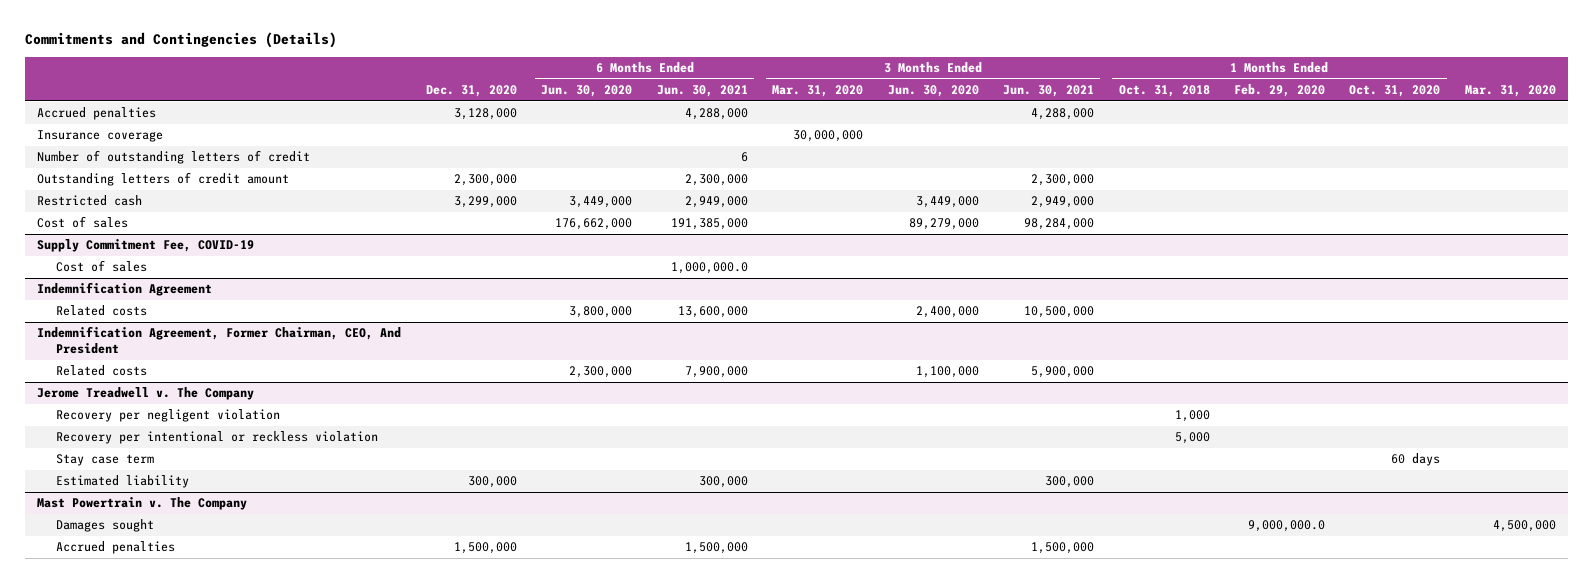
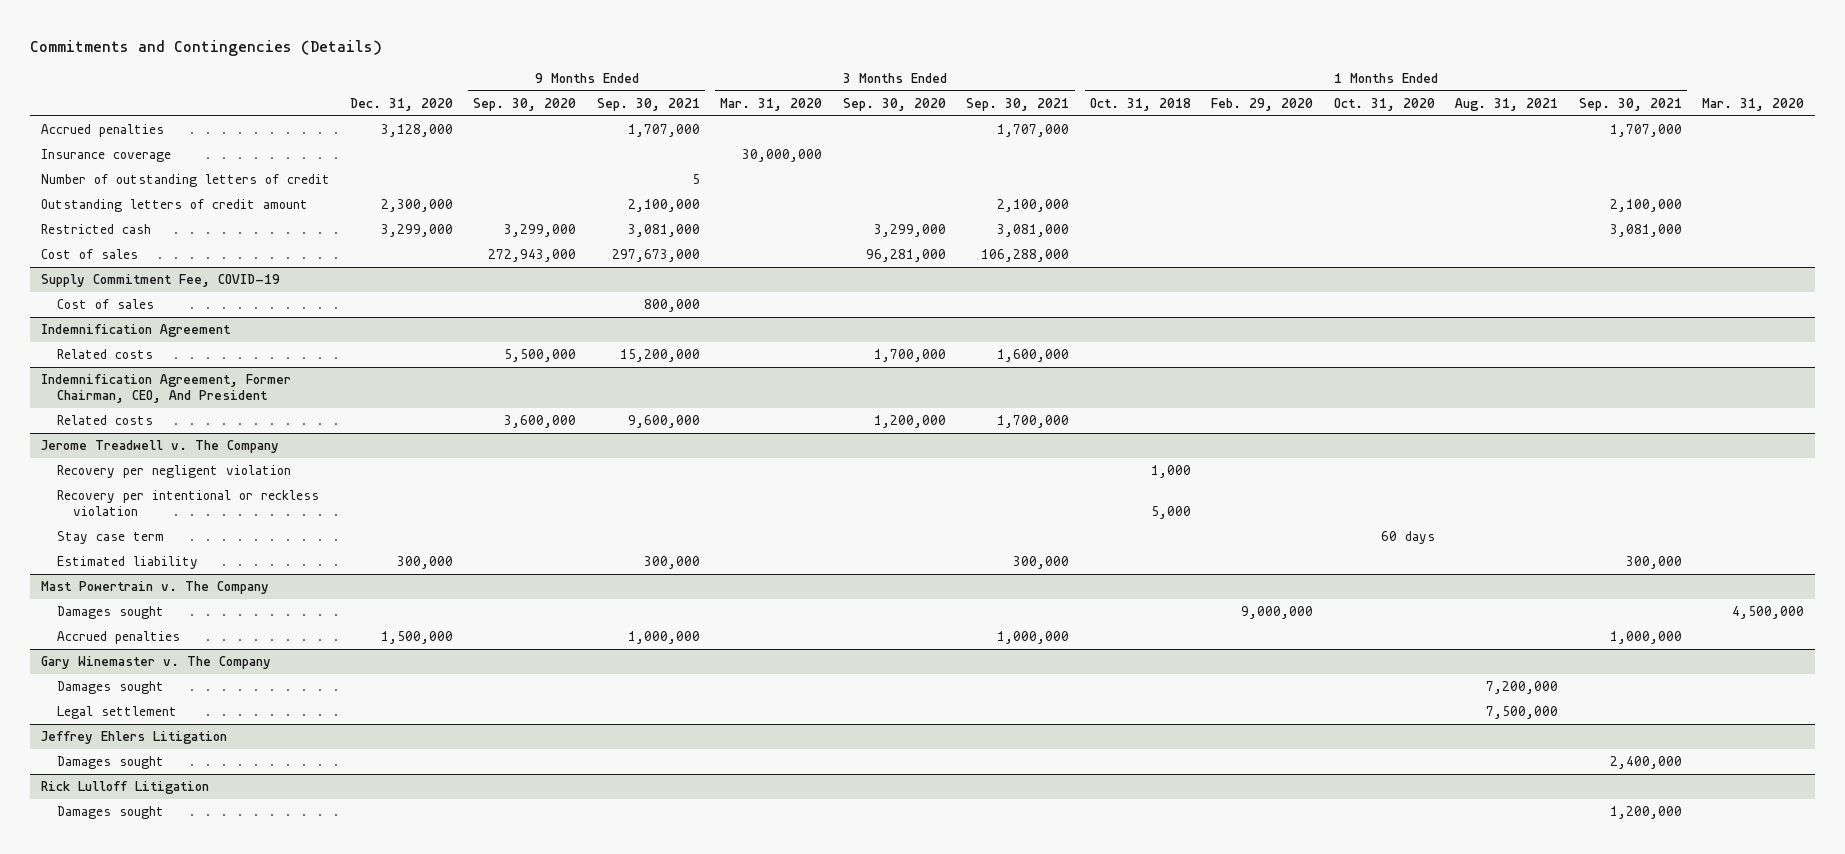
- | Dec. 31, 2020 | 6 Months Ended Jun. 30, 2020 | 6 Months Ended Jun. 30, 2021 | 3 Months Ended Mar. 31, 2020 | 3 Months Ended Jun. 30, 2020 | 3 Months Ended Jun. 30, 2021 | 1 Months Ended Oct. 31, 2018 | 1 Months Ended Feb. 29, 2020 | 1 Months Ended Oct. 31, 2020 | Mar. 31, 2020
+ | Dec. 31, 2020 | 9 Months Ended Sep. 30, 2020 | 9 Months Ended Sep. 30, 2021 | 3 Months Ended Mar. 31, 2020 | 3 Months Ended Sep. 30, 2020 | 3 Months Ended Sep. 30, 2021 | 1 Months Ended Oct. 31, 2018 | 1 Months Ended Feb. 29, 2020 | 1 Months Ended Oct. 31, 2020 | 1 Months Ended Aug. 31, 2021 | 1 Months Ended Sep. 30, 2021 | Mar. 31, 2020
@ Mast Powertrain v. The Company
- Damages sought | | | | | | | | 9,000,000.0 | | 4,500,000
+ Damages sought | | | | | | | | 9,000,000 | | | | 4,500,000
+ Gary Winemaster v. The Company
+ Damages sought | | | | | | | | | | 7,200,000 | |
+ Legal settlement | | | | | | | | | | 7,500,000 | |
+ Jeffrey Ehlers Litigation
+ Damages sought | | | | | | | | | | | 2,400,000 |
+ Rick Lulloff Litigation
+ Damages sought | | | | | | | | | | | 1,200,000 |

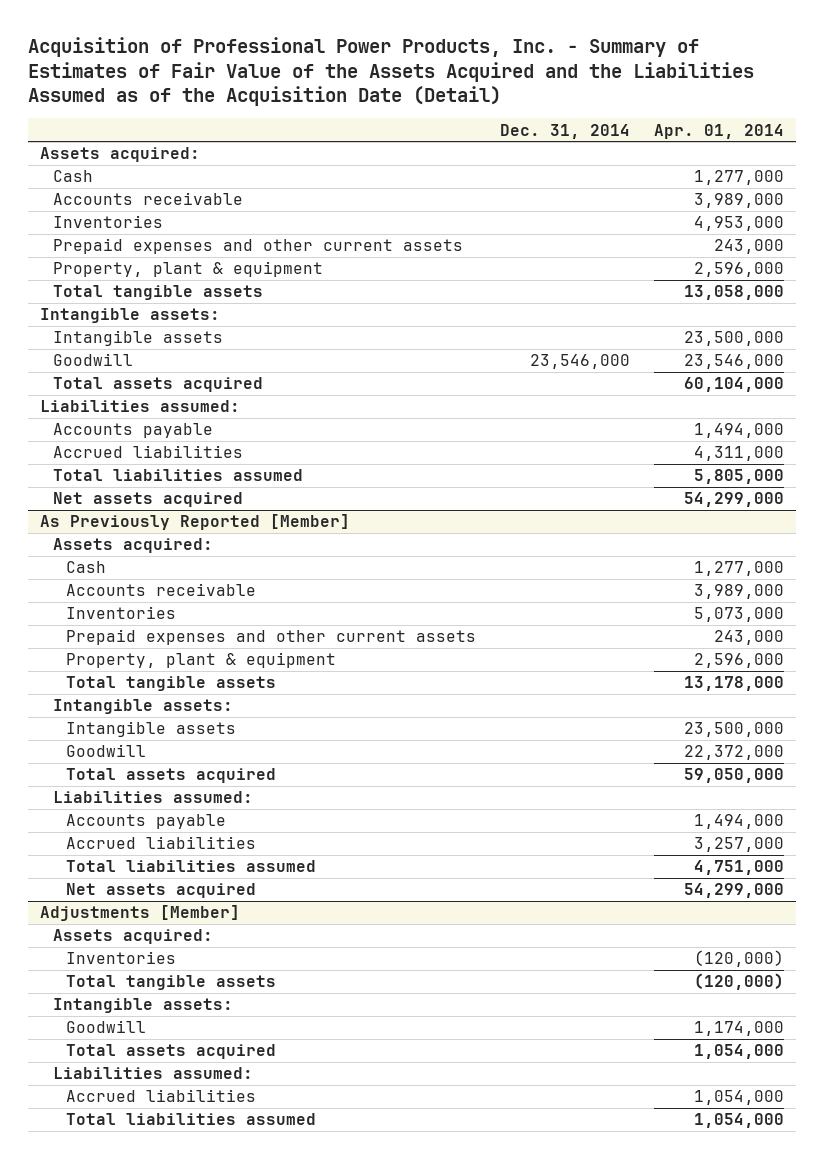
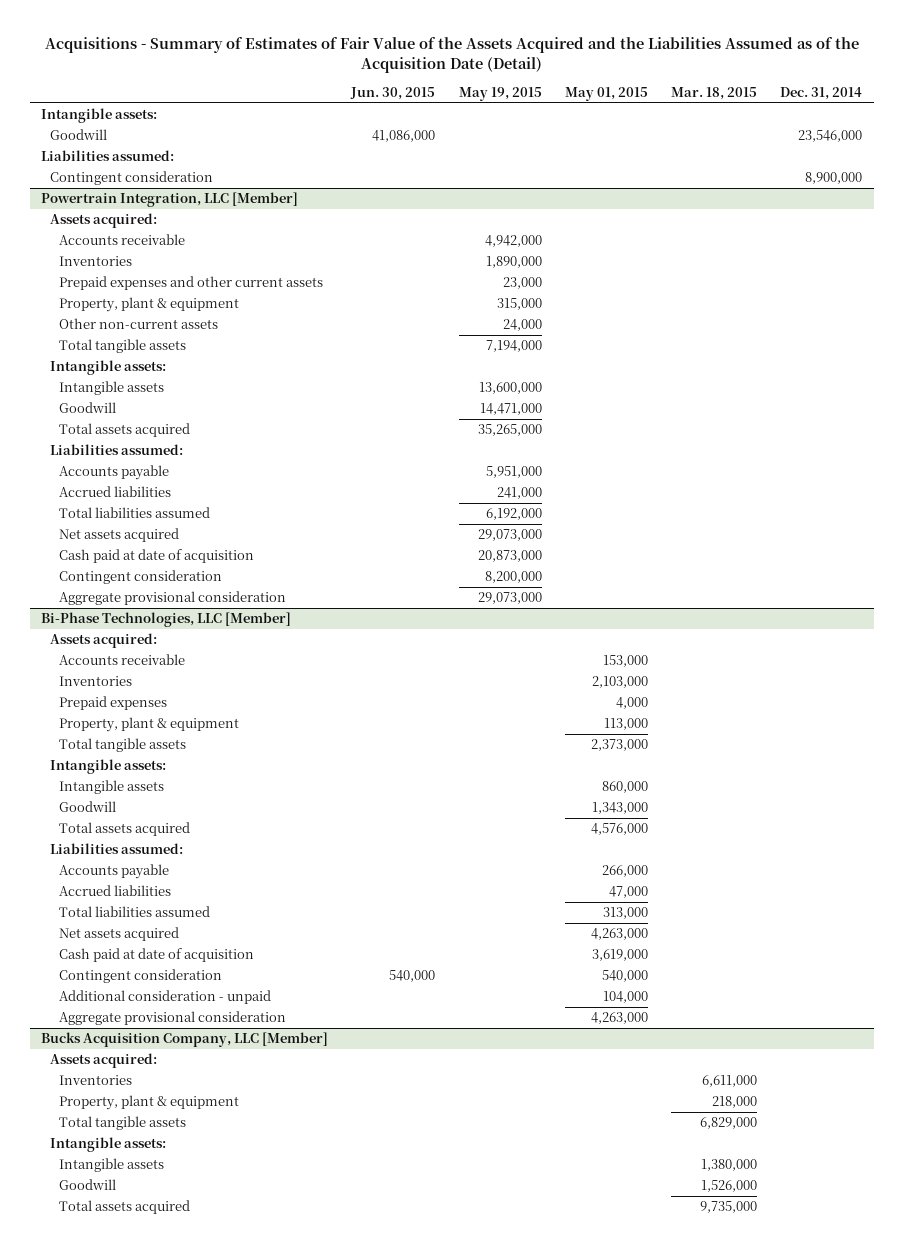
- Acquisition of Professional Power Products, Inc. - Summary of Estimates of Fair Value of the Assets Acquired and the Liabilities Assumed as of the Acquisition Date (Detail)
+ Acquisitions - Summary of Estimates of Fair Value of the Assets Acquired and the Liabilities Assumed as of the Acquisition Date (Detail)
- | Dec. 31, 2014 | Apr. 01, 2014
+ | Jun. 30, 2015 | May 19, 2015 | May 01, 2015 | Mar. 18, 2015 | Dec. 31, 2014
- Assets acquired:
- Cash | | 1,277,000
- Accounts receivable | | 3,989,000
- Inventories | | 4,953,000
- Prepaid expenses and other current assets | | 243,000
- Property, plant & equipment | | 2,596,000
- Total tangible assets | | 13,058,000
- Intangible assets | | 23,500,000
- Total assets acquired | | 60,104,000
- Accounts payable | | 1,494,000
- Accrued liabilities | | 4,311,000
- Total liabilities assumed | | 5,805,000
- Net assets acquired | | 54,299,000
- As Previously Reported [Member]
- Assets acquired:
- Cash | | 1,277,000
- Accounts receivable | | 3,989,000
- Inventories | | 5,073,000
- Prepaid expenses and other current assets | | 243,000
- Property, plant & equipment | | 2,596,000
- Total tangible assets | | 13,178,000
- Intangible assets:
- Intangible assets | | 23,500,000
- Goodwill | | 22,372,000
- Total assets acquired | | 59,050,000
- Liabilities assumed:
- Accounts payable | | 1,494,000
- Accrued liabilities | | 3,257,000
- Total liabilities assumed | | 4,751,000
- Net assets acquired | | 54,299,000
- Adjustments [Member]
- Assets acquired:
- Inventories | | (120,000)
- Total tangible assets | | (120,000)
- Intangible assets:
- Goodwill | | 1,174,000
- Total assets acquired | | 1,054,000
- Liabilities assumed:
- Accrued liabilities | | 1,054,000
- Total liabilities assumed | | 1,054,000
+ Contingent consideration | | | | | 8,900,000
+ Powertrain Integration, LLC [Member]
+ Assets acquired:
+ Accounts receivable | | 4,942,000 | | |
+ Inventories | | 1,890,000 | | |
+ Prepaid expenses and other current assets | | 23,000 | | |
+ Property, plant & equipment | | 315,000 | | |
+ Other non-current assets | | 24,000 | | |
+ Total tangible assets | | 7,194,000 | | |
+ Intangible assets:
+ Intangible assets | | 13,600,000 | | |
+ Goodwill | | 14,471,000 | | |
+ Total assets acquired | | 35,265,000 | | |
+ Liabilities assumed:
+ Accounts payable | | 5,951,000 | | |
+ Accrued liabilities | | 241,000 | | |
+ Total liabilities assumed | | 6,192,000 | | |
+ Net assets acquired | | 29,073,000 | | |
+ Cash paid at date of acquisition | | 20,873,000 | | |
+ Contingent consideration | | 8,200,000 | | |
+ Aggregate provisional consideration | | 29,073,000 | | |
+ Bi-Phase Technologies, LLC [Member]
+ Assets acquired:
+ Accounts receivable | | | 153,000 | |
+ Inventories | | | 2,103,000 | |
+ Prepaid expenses | | | 4,000 | |
+ Property, plant & equipment | | | 113,000 | |
+ Total tangible assets | | | 2,373,000 | |
+ Intangible assets:
+ Intangible assets | | | 860,000 | |
+ Goodwill | | | 1,343,000 | |
+ Total assets acquired | | | 4,576,000 | |
+ Liabilities assumed:
+ Accounts payable | | | 266,000 | |
+ Accrued liabilities | | | 47,000 | |
+ Total liabilities assumed | | | 313,000 | |
+ Net assets acquired | | | 4,263,000 | |
+ Cash paid at date of acquisition | | | 3,619,000 | |
+ Contingent consideration | 540,000 | | 540,000 | |
+ Additional consideration - unpaid | | | 104,000 | |
+ Aggregate provisional consideration | | | 4,263,000 | |
+ Bucks Acquisition Company, LLC [Member]
+ Assets acquired:
+ Inventories | | | | 6,611,000 |
+ Property, plant & equipment | | | | 218,000 |
+ Total tangible assets | | | | 6,829,000 |
+ Intangible assets:
+ Intangible assets | | | | 1,380,000 |
+ Goodwill | | | | 1,526,000 |
+ Total assets acquired | | | | 9,735,000 |

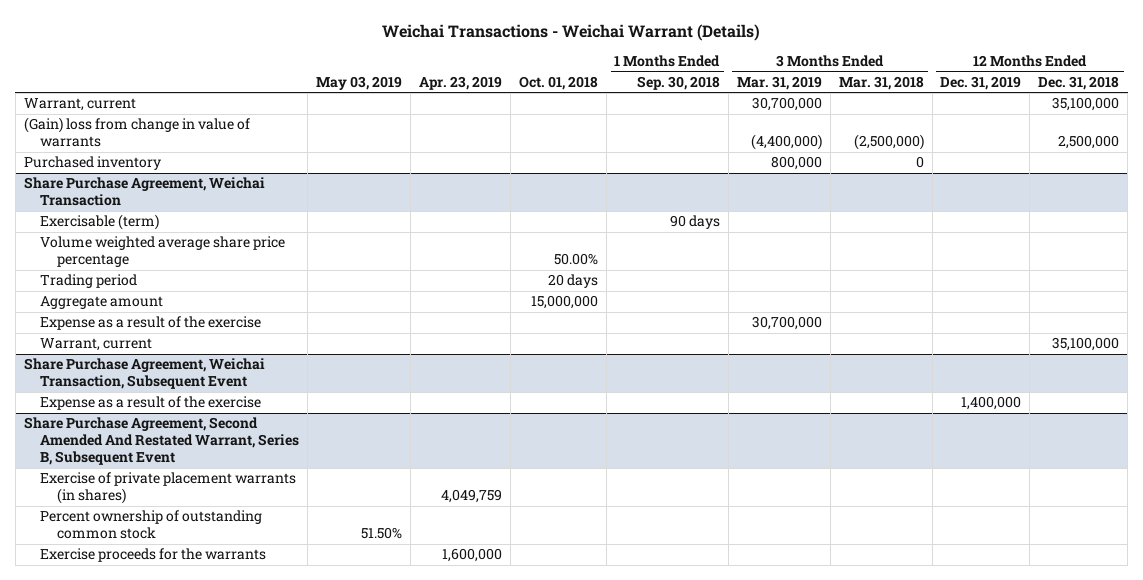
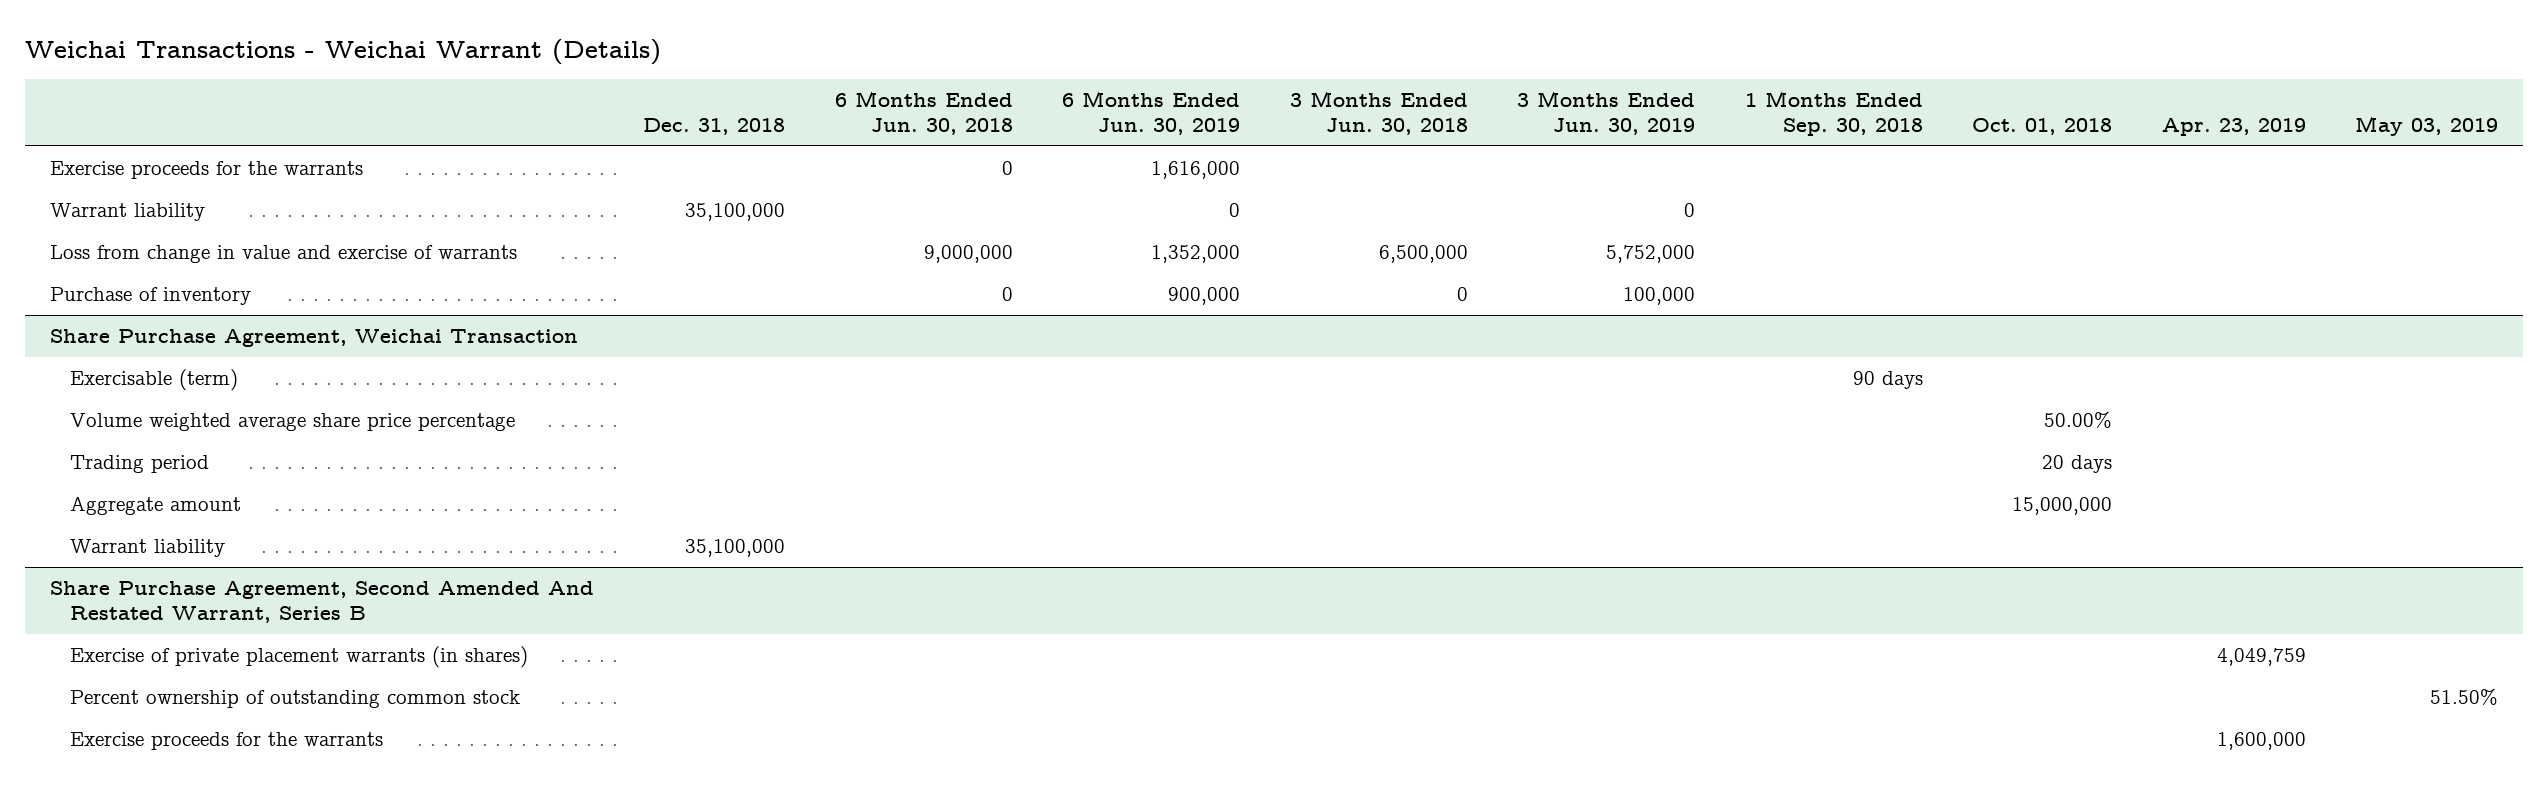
- | May 03, 2019 | Apr. 23, 2019 | Oct. 01, 2018 | 1 Months Ended Sep. 30, 2018 | 3 Months Ended Mar. 31, 2019 | 3 Months Ended Mar. 31, 2018 | 12 Months Ended Dec. 31, 2019 | 12 Months Ended Dec. 31, 2018
+ | Dec. 31, 2018 | 6 Months Ended Jun. 30, 2018 | 6 Months Ended Jun. 30, 2019 | 3 Months Ended Jun. 30, 2018 | 3 Months Ended Jun. 30, 2019 | 1 Months Ended Sep. 30, 2018 | Oct. 01, 2018 | Apr. 23, 2019 | May 03, 2019
- Warrant, current | | | | | 30,700,000 | | | 35,100,000
- (Gain) loss from change in value of warrants | | | | | (4,400,000) | (2,500,000) | | 2,500,000
- Purchased inventory | | | | | 800,000 | 0 | |
+ Exercise proceeds for the warrants | | 0 | 1,616,000 | | | | | |
+ Warrant liability | 35,100,000 | | 0 | | 0 | | | |
+ Loss from change in value and exercise of warrants | | 9,000,000 | 1,352,000 | 6,500,000 | 5,752,000 | | | |
+ Purchase of inventory | | 0 | 900,000 | 0 | 100,000 | | | |
@ Share Purchase Agreement, Weichai Transaction
- Expense as a result of the exercise | | | | | 30,700,000 | | |
- Warrant, current | | | | | | | | 35,100,000
- Share Purchase Agreement, Weichai Transaction, Subsequent Event
- Expense as a result of the exercise | | | | | | | 1,400,000 |
- Share Purchase Agreement, Second Amended And Restated Warrant, Series B, Subsequent Event
@ Share Purchase Agreement, Weichai Transaction
+ Warrant liability | 35,100,000 | | | | | | | |
+ Share Purchase Agreement, Second Amended And Restated Warrant, Series B

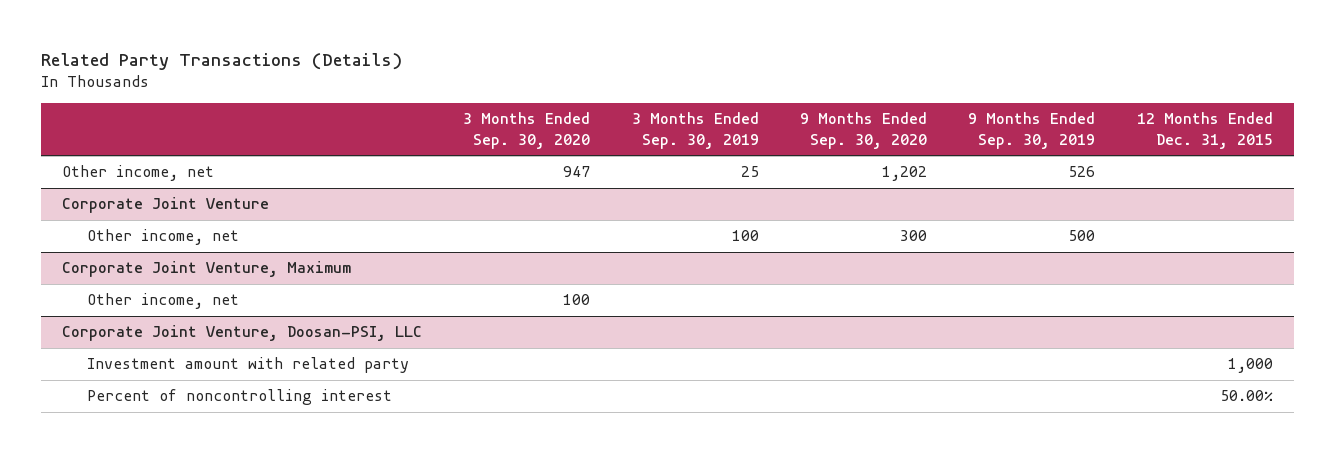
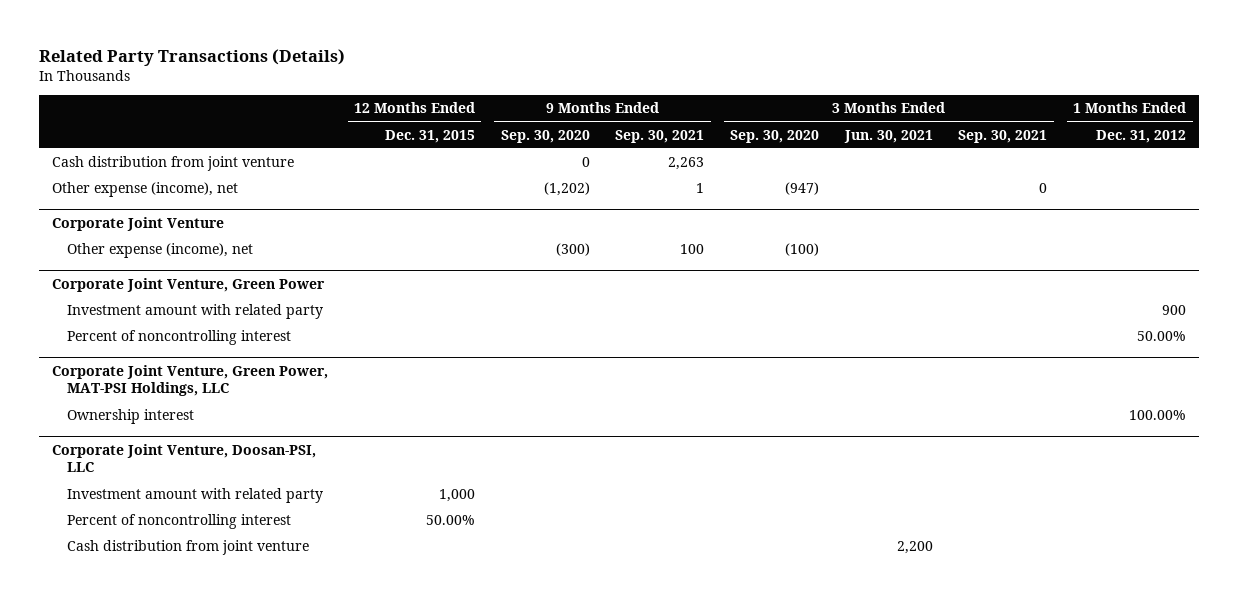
- | 3 Months Ended Sep. 30, 2020 | 3 Months Ended Sep. 30, 2019 | 9 Months Ended Sep. 30, 2020 | 9 Months Ended Sep. 30, 2019 | 12 Months Ended Dec. 31, 2015
+ | 12 Months Ended Dec. 31, 2015 | 9 Months Ended Sep. 30, 2020 | 9 Months Ended Sep. 30, 2021 | 3 Months Ended Sep. 30, 2020 | 3 Months Ended Jun. 30, 2021 | 3 Months Ended Sep. 30, 2021 | 1 Months Ended Dec. 31, 2012
- Other income, net | 947 | 25 | 1,202 | 526 |
+ Cash distribution from joint venture | | 0 | 2,263 | | | |
+ Other expense (income), net | | (1,202) | 1 | (947) | | 0 |
@ Corporate Joint Venture
- Other income, net | | 100 | 300 | 500 |
- Corporate Joint Venture, Maximum
- Other income, net | 100 | | | |
@ Corporate Joint Venture
+ Other expense (income), net | | (300) | 100 | (100) | | |
+ Corporate Joint Venture, Green Power
+ Investment amount with related party | | | | | | | 900
+ Percent of noncontrolling interest | | | | | | | 50.00%
+ Corporate Joint Venture, Green Power, MAT-PSI Holdings, LLC
+ Ownership interest | | | | | | | 100.00%
@ Corporate Joint Venture, Doosan-PSI, LLC
+ Cash distribution from joint venture | | | | | 2,200 | |

